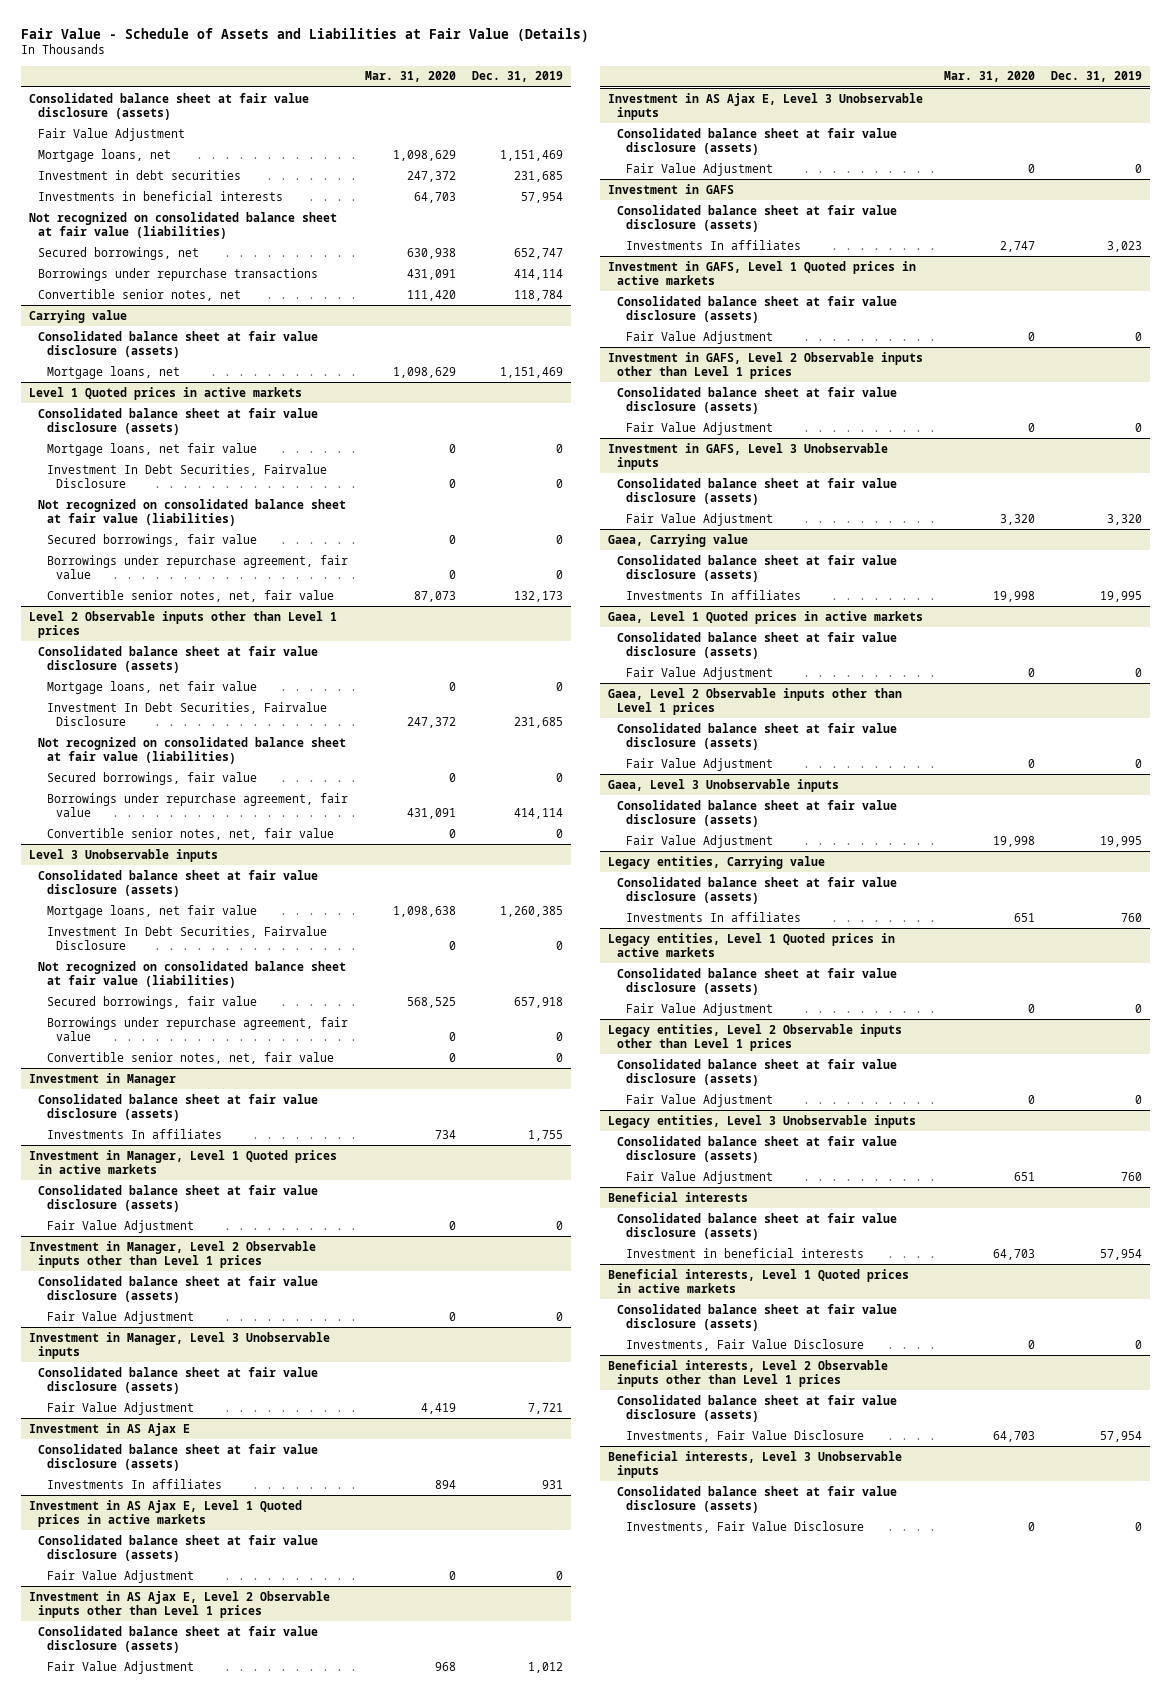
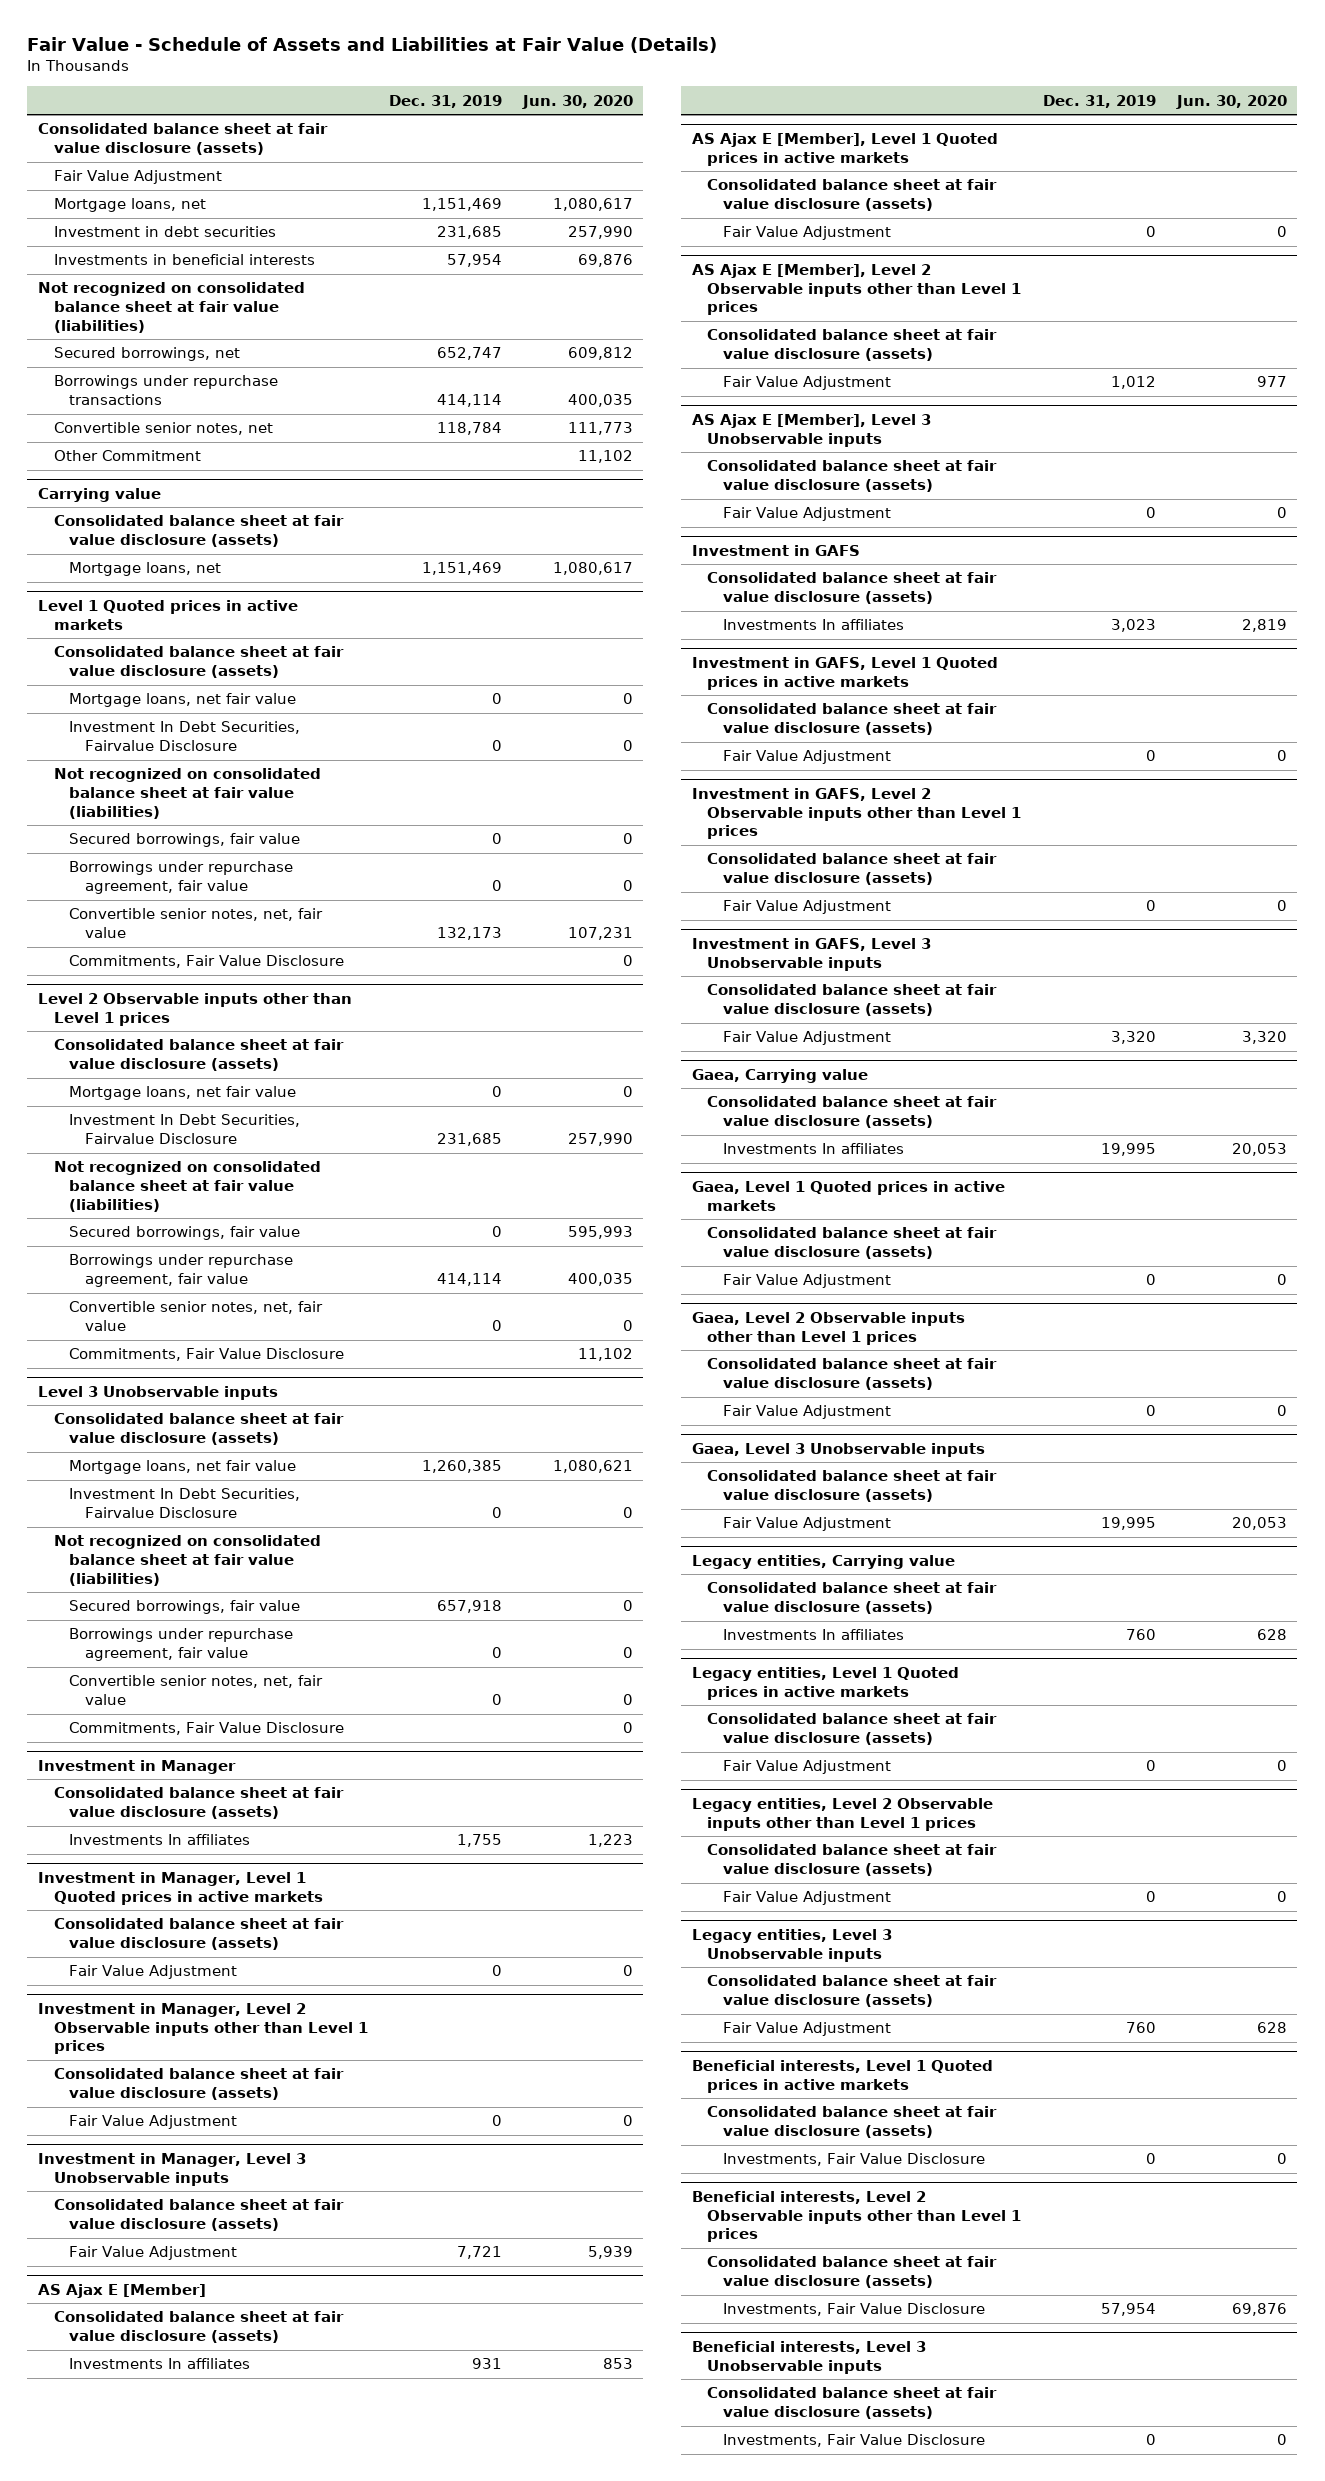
- | Mar. 31, 2020 | Dec. 31, 2019
+ | Dec. 31, 2019 | Jun. 30, 2020
+ Other Commitment | | 11,102
@ Level 1 Quoted prices in active markets
+ Commitments, Fair Value Disclosure | | 0
@ Level 2 Observable inputs other than Level 1 prices
+ Commitments, Fair Value Disclosure | | 11,102
@ Level 3 Unobservable inputs
+ Commitments, Fair Value Disclosure | | 0
- Investment in AS Ajax E
+ AS Ajax E [Member]
- Investment in AS Ajax E, Level 1 Quoted prices in active markets
+ AS Ajax E [Member], Level 1 Quoted prices in active markets
- Investment in AS Ajax E, Level 2 Observable inputs other than Level 1 prices
+ AS Ajax E [Member], Level 2 Observable inputs other than Level 1 prices
- Investment in AS Ajax E, Level 3 Unobservable inputs
+ AS Ajax E [Member], Level 3 Unobservable inputs
- Beneficial interests
- Consolidated balance sheet at fair value disclosure (assets)
- Investment in beneficial interests | 64,703 | 57,954

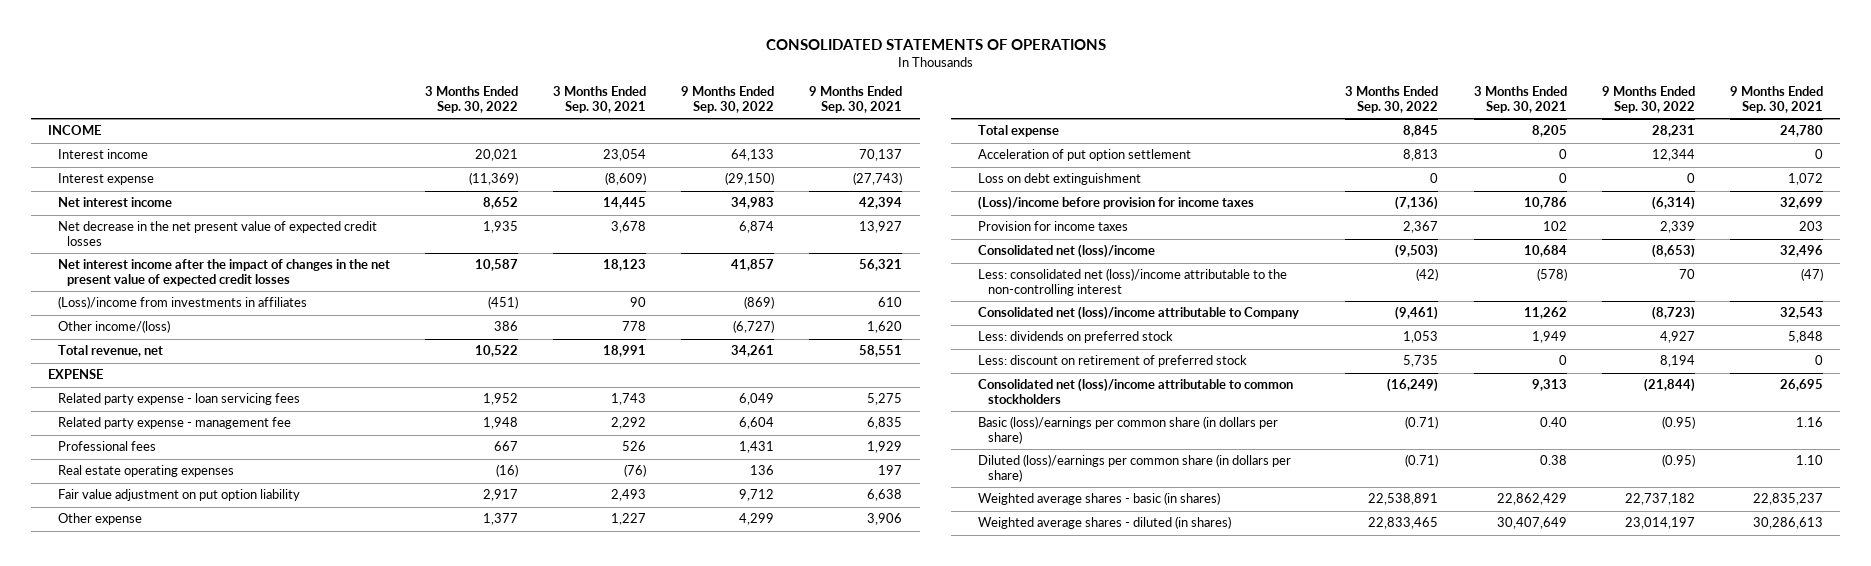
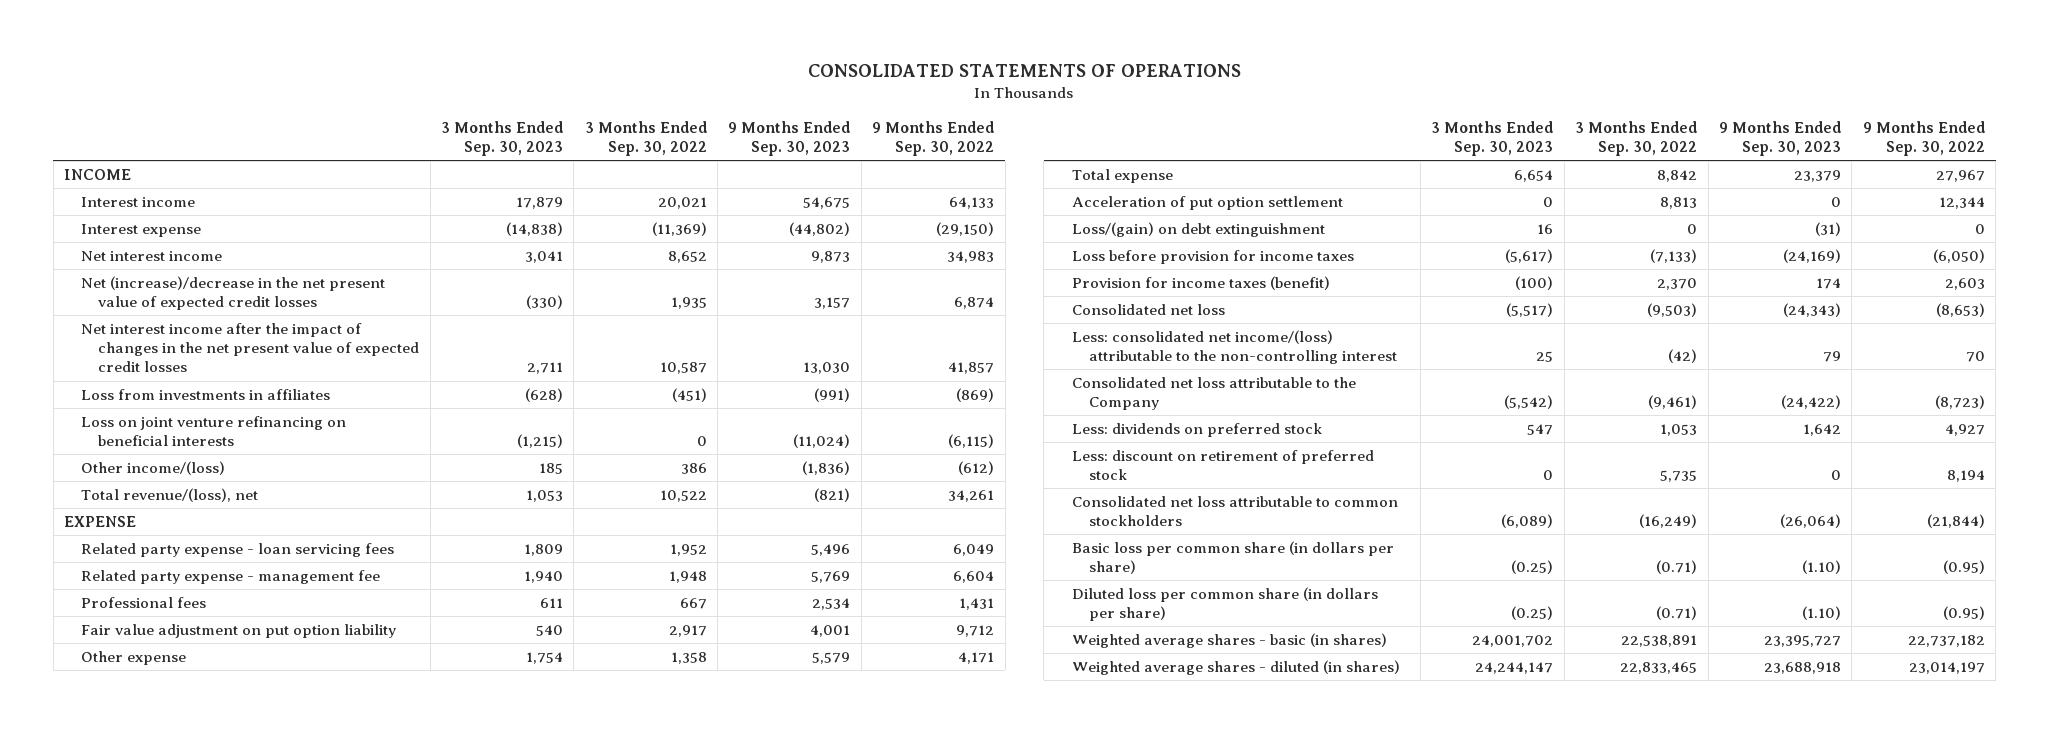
- | 3 Months Ended Sep. 30, 2022 | 3 Months Ended Sep. 30, 2021 | 9 Months Ended Sep. 30, 2022 | 9 Months Ended Sep. 30, 2021
+ | 3 Months Ended Sep. 30, 2023 | 3 Months Ended Sep. 30, 2022 | 9 Months Ended Sep. 30, 2023 | 9 Months Ended Sep. 30, 2022
- Net decrease in the net present value of expected credit losses | 1,935 | 3,678 | 6,874 | 13,927
+ Net (increase)/decrease in the net present value of expected credit losses | (330) | 1,935 | 3,157 | 6,874
- (Loss)/income from investments in affiliates | (451) | 90 | (869) | 610
- Other income/(loss) | 386 | 778 | (6,727) | 1,620
- Total revenue, net | 10,522 | 18,991 | 34,261 | 58,551
+ Loss from investments in affiliates | (628) | (451) | (991) | (869)
+ Loss on joint venture refinancing on beneficial interests | (1,215) | 0 | (11,024) | (6,115)
+ Other income/(loss) | 185 | 386 | (1,836) | (612)
+ Total revenue/(loss), net | 1,053 | 10,522 | (821) | 34,261
- Real estate operating expenses | (16) | (76) | 136 | 197
- Other expense | 1,377 | 1,227 | 4,299 | 3,906
- Total expense | 8,845 | 8,205 | 28,231 | 24,780
+ Other expense | 1,754 | 1,358 | 5,579 | 4,171
+ Total expense | 6,654 | 8,842 | 23,379 | 27,967
- Loss on debt extinguishment | 0 | 0 | 0 | 1,072
- (Loss)/income before provision for income taxes | (7,136) | 10,786 | (6,314) | 32,699
- Provision for income taxes | 2,367 | 102 | 2,339 | 203
- Consolidated net (loss)/income | (9,503) | 10,684 | (8,653) | 32,496
- Less: consolidated net (loss)/income attributable to the non-controlling interest | (42) | (578) | 70 | (47)
- Consolidated net (loss)/income attributable to Company | (9,461) | 11,262 | (8,723) | 32,543
+ Loss/(gain) on debt extinguishment | 16 | 0 | (31) | 0
+ Loss before provision for income taxes | (5,617) | (7,133) | (24,169) | (6,050)
+ Provision for income taxes (benefit) | (100) | 2,370 | 174 | 2,603
+ Consolidated net loss | (5,517) | (9,503) | (24,343) | (8,653)
+ Less: consolidated net income/(loss) attributable to the non-controlling interest | 25 | (42) | 79 | 70
+ Consolidated net loss attributable to the Company | (5,542) | (9,461) | (24,422) | (8,723)
- Consolidated net (loss)/income attributable to common stockholders | (16,249) | 9,313 | (21,844) | 26,695
- Basic (loss)/earnings per common share (in dollars per share) | (0.71) | 0.40 | (0.95) | 1.16
- Diluted (loss)/earnings per common share (in dollars per share) | (0.71) | 0.38 | (0.95) | 1.10
+ Consolidated net loss attributable to common stockholders | (6,089) | (16,249) | (26,064) | (21,844)
+ Basic loss per common share (in dollars per share) | (0.25) | (0.71) | (1.10) | (0.95)
+ Diluted loss per common share (in dollars per share) | (0.25) | (0.71) | (1.10) | (0.95)

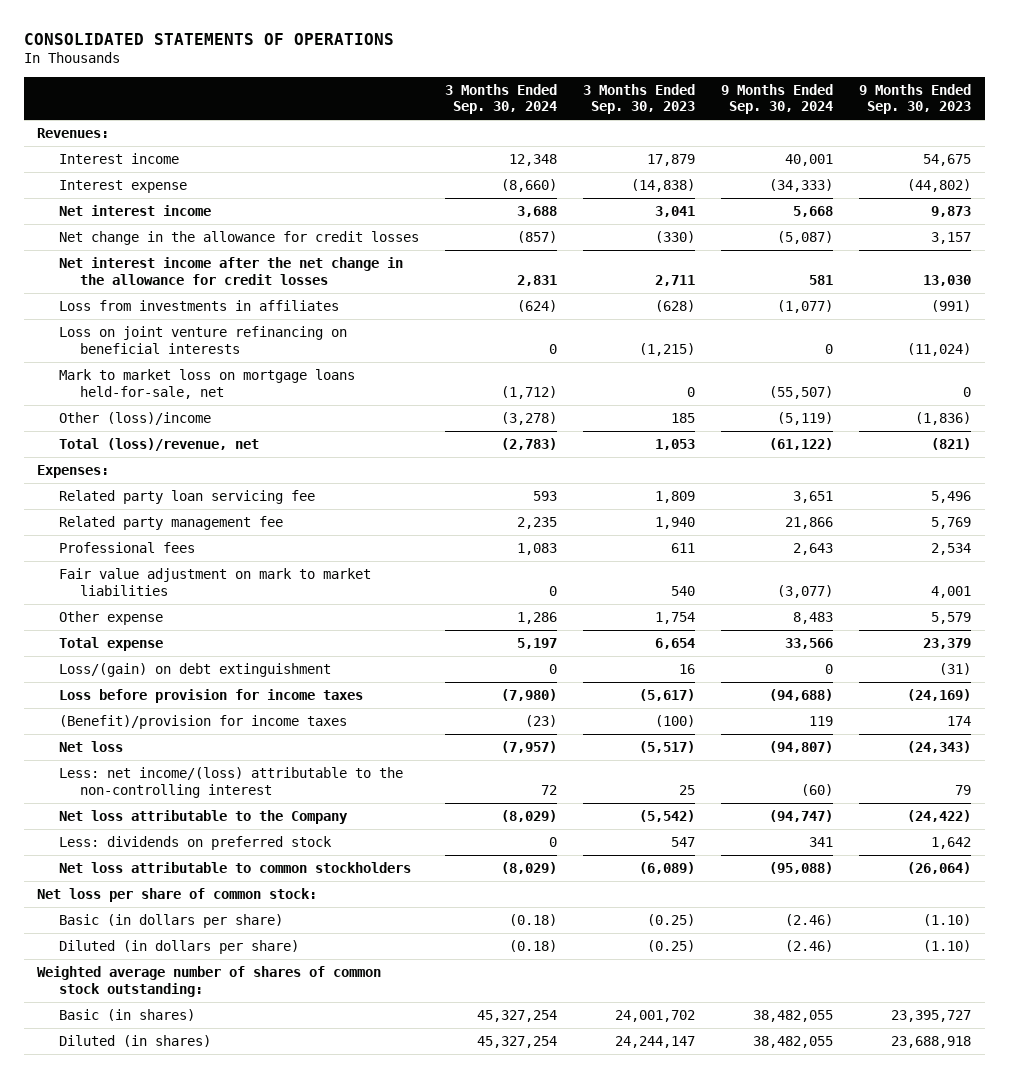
- | 3 Months Ended Sep. 30, 2023 | 3 Months Ended Sep. 30, 2022 | 9 Months Ended Sep. 30, 2023 | 9 Months Ended Sep. 30, 2022
+ | 3 Months Ended Sep. 30, 2024 | 3 Months Ended Sep. 30, 2023 | 9 Months Ended Sep. 30, 2024 | 9 Months Ended Sep. 30, 2023
- INCOME
+ Revenues:
- Net (increase)/decrease in the net present value of expected credit losses | (330) | 1,935 | 3,157 | 6,874
- Net interest income after the impact of changes in the net present value of expected credit losses | 2,711 | 10,587 | 13,030 | 41,857
+ Net change in the allowance for credit losses | (857) | (330) | (5,087) | 3,157
+ Net interest income after the net change in the allowance for credit losses | 2,831 | 2,711 | 581 | 13,030
- Other income/(loss) | 185 | 386 | (1,836) | (612)
- Total revenue/(loss), net | 1,053 | 10,522 | (821) | 34,261
- EXPENSE
- Related party expense - loan servicing fees | 1,809 | 1,952 | 5,496 | 6,049
- Related party expense - management fee | 1,940 | 1,948 | 5,769 | 6,604
+ Mark to market loss on mortgage loans held-for-sale, net | (1,712) | 0 | (55,507) | 0
+ Other (loss)/income | (3,278) | 185 | (5,119) | (1,836)
+ Total (loss)/revenue, net | (2,783) | 1,053 | (61,122) | (821)
+ Expenses:
+ Related party loan servicing fee | 593 | 1,809 | 3,651 | 5,496
+ Related party management fee | 2,235 | 1,940 | 21,866 | 5,769
- Fair value adjustment on put option liability | 540 | 2,917 | 4,001 | 9,712
+ Fair value adjustment on mark to market liabilities | 0 | 540 | (3,077) | 4,001
- Acceleration of put option settlement | 0 | 8,813 | 0 | 12,344
- Provision for income taxes (benefit) | (100) | 2,370 | 174 | 2,603
- Consolidated net loss | (5,517) | (9,503) | (24,343) | (8,653)
- Less: consolidated net income/(loss) attributable to the non-controlling interest | 25 | (42) | 79 | 70
- Consolidated net loss attributable to the Company | (5,542) | (9,461) | (24,422) | (8,723)
+ (Benefit)/provision for income taxes | (23) | (100) | 119 | 174
+ Net loss | (7,957) | (5,517) | (94,807) | (24,343)
+ Less: net income/(loss) attributable to the non-controlling interest | 72 | 25 | (60) | 79
+ Net loss attributable to the Company | (8,029) | (5,542) | (94,747) | (24,422)
- Less: discount on retirement of preferred stock | 0 | 5,735 | 0 | 8,194
- Consolidated net loss attributable to common stockholders | (6,089) | (16,249) | (26,064) | (21,844)
- Basic loss per common share (in dollars per share) | (0.25) | (0.71) | (1.10) | (0.95)
- Diluted loss per common share (in dollars per share) | (0.25) | (0.71) | (1.10) | (0.95)
- Weighted average shares - basic (in shares) | 24,001,702 | 22,538,891 | 23,395,727 | 22,737,182
- Weighted average shares - diluted (in shares) | 24,244,147 | 22,833,465 | 23,688,918 | 23,014,197
+ Net loss attributable to common stockholders | (8,029) | (6,089) | (95,088) | (26,064)
+ Net loss per share of common stock:
+ Basic (in dollars per share) | (0.18) | (0.25) | (2.46) | (1.10)
+ Diluted (in dollars per share) | (0.18) | (0.25) | (2.46) | (1.10)
+ Weighted average number of shares of common stock outstanding:
+ Basic (in shares) | 45,327,254 | 24,001,702 | 38,482,055 | 23,395,727
+ Diluted (in shares) | 45,327,254 | 24,244,147 | 38,482,055 | 23,688,918

